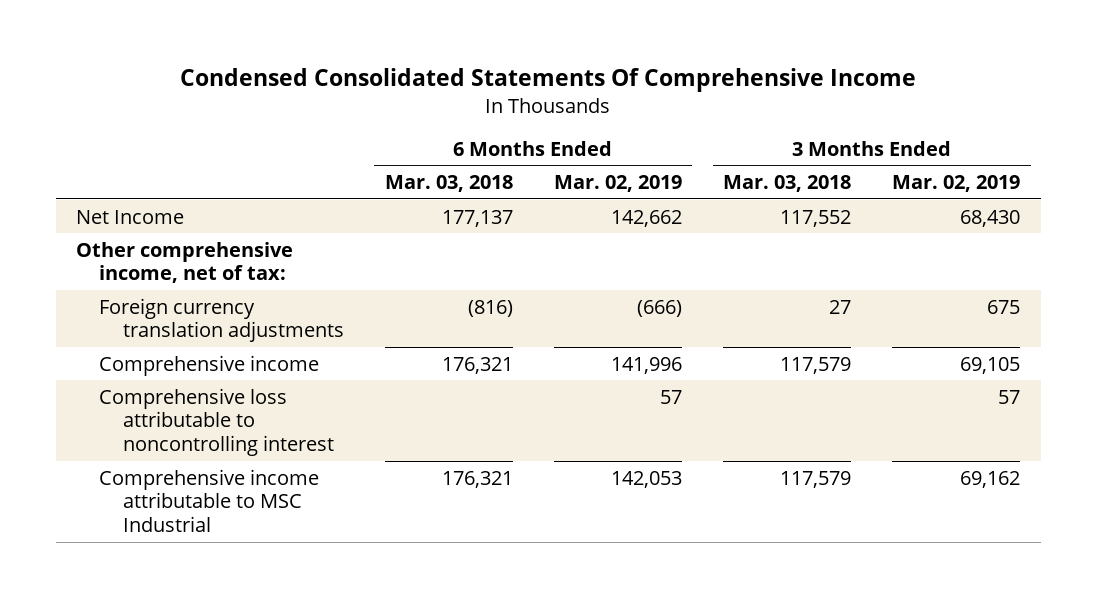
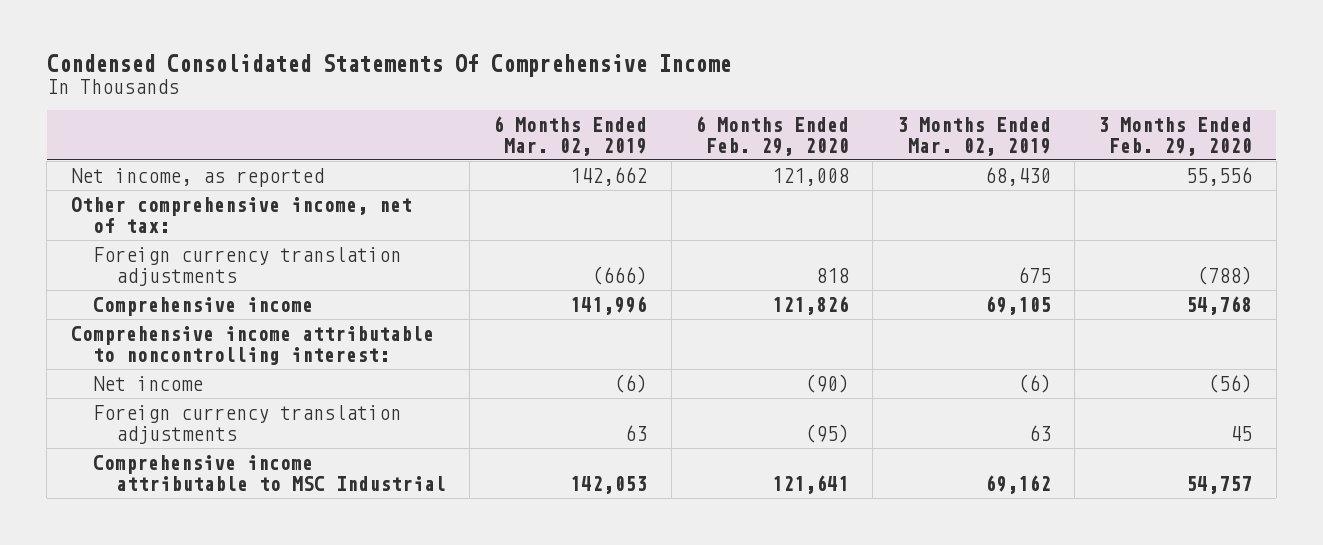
- | 6 Months Ended Mar. 03, 2018 | 6 Months Ended Mar. 02, 2019 | 3 Months Ended Mar. 03, 2018 | 3 Months Ended Mar. 02, 2019
+ | 6 Months Ended Mar. 02, 2019 | 6 Months Ended Feb. 29, 2020 | 3 Months Ended Mar. 02, 2019 | 3 Months Ended Feb. 29, 2020
- Net Income | 177,137 | 142,662 | 117,552 | 68,430
+ Net income, as reported | 142,662 | 121,008 | 68,430 | 55,556
- Comprehensive loss attributable to noncontrolling interest | | 57 | | 57
+ Comprehensive income attributable to noncontrolling interest:
+ Net income | (6) | (90) | (6) | (56)
+ Foreign currency translation adjustments | 63 | (95) | 63 | 45

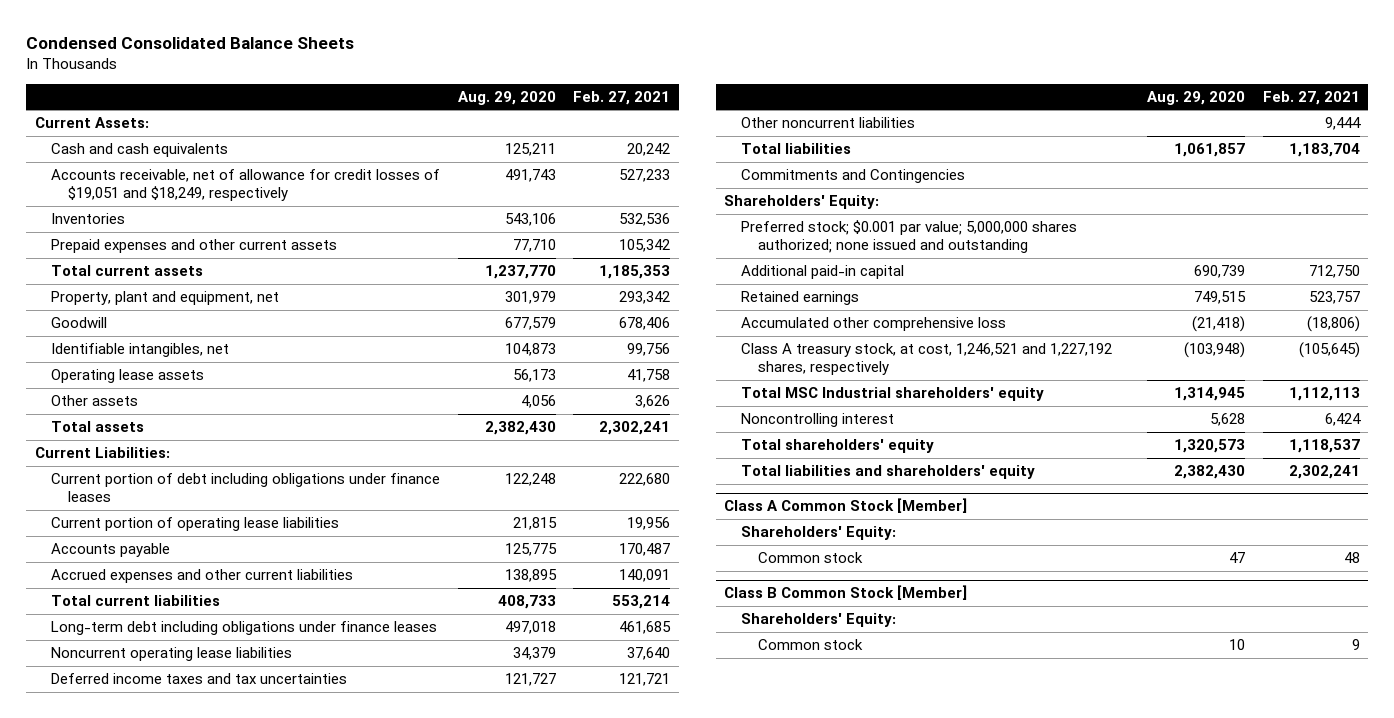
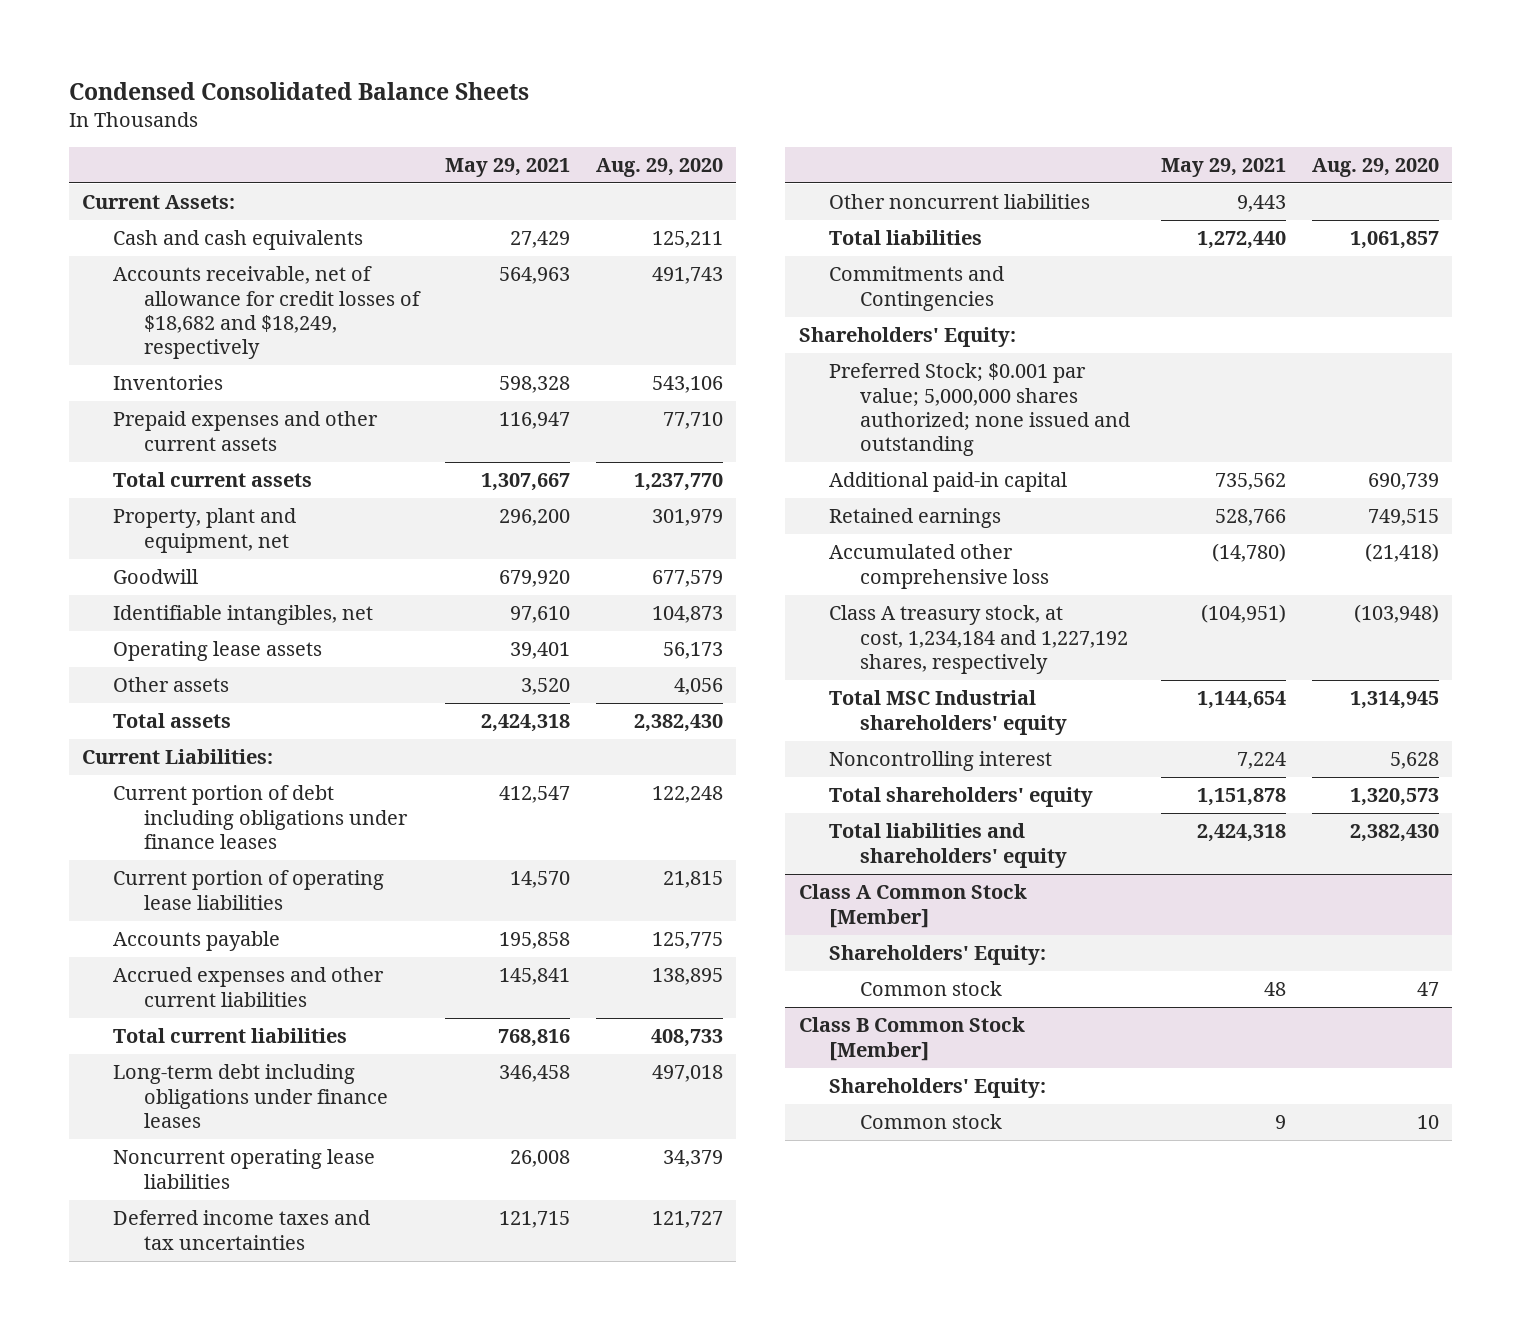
- | Aug. 29, 2020 | Feb. 27, 2021
+ | May 29, 2021 | Aug. 29, 2020
- Accounts receivable, net of allowance for credit losses of $19,051 and $18,249, respectively | 491,743 | 527,233
+ Accounts receivable, net of allowance for credit losses of $18,682 and $18,249, respectively | 564,963 | 491,743
- Preferred stock; $0.001 par value; 5,000,000 shares authorized; none issued and outstanding
+ Preferred Stock; $0.001 par value; 5,000,000 shares authorized; none issued and outstanding
- Class A treasury stock, at cost, 1,246,521 and 1,227,192 shares, respectively | (103,948) | (105,645)
+ Class A treasury stock, at cost, 1,234,184 and 1,227,192 shares, respectively | (104,951) | (103,948)

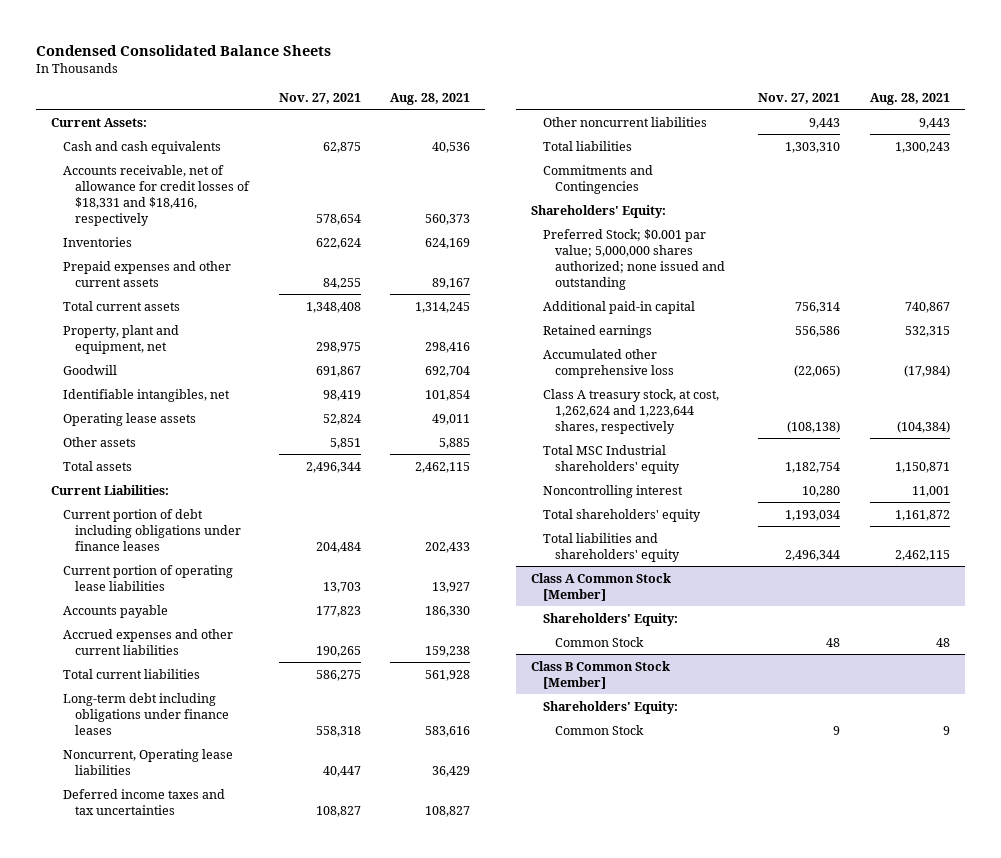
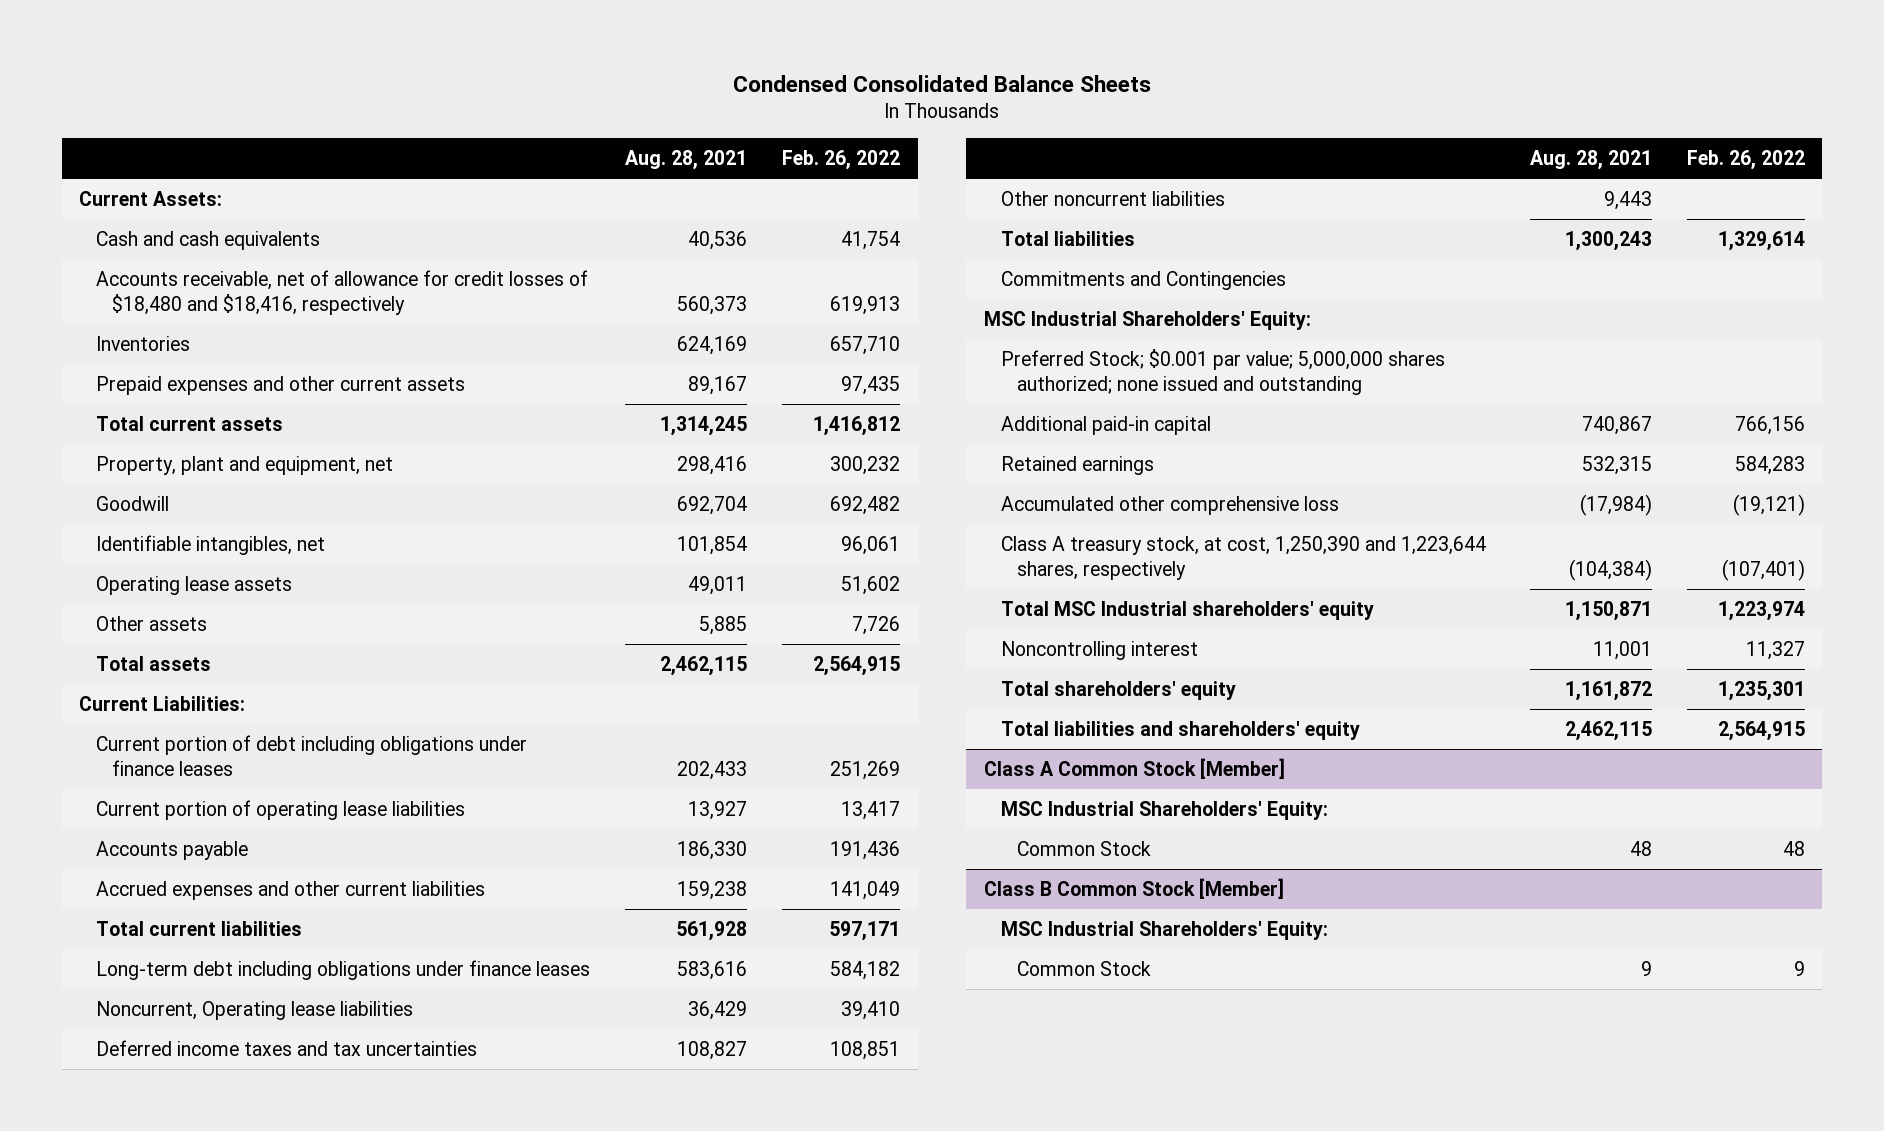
- | Nov. 27, 2021 | Aug. 28, 2021
+ | Aug. 28, 2021 | Feb. 26, 2022
- Accounts receivable, net of allowance for credit losses of $18,331 and $18,416, respectively | 578,654 | 560,373
+ Accounts receivable, net of allowance for credit losses of $18,480 and $18,416, respectively | 560,373 | 619,913
- Shareholders' Equity:
+ MSC Industrial Shareholders' Equity:
- Class A treasury stock, at cost, 1,262,624 and 1,223,644 shares, respectively | (108,138) | (104,384)
+ Class A treasury stock, at cost, 1,250,390 and 1,223,644 shares, respectively | (104,384) | (107,401)
@ Class A Common Stock [Member]
- Shareholders' Equity:
+ MSC Industrial Shareholders' Equity:
@ Class B Common Stock [Member]
- Shareholders' Equity:
+ MSC Industrial Shareholders' Equity:

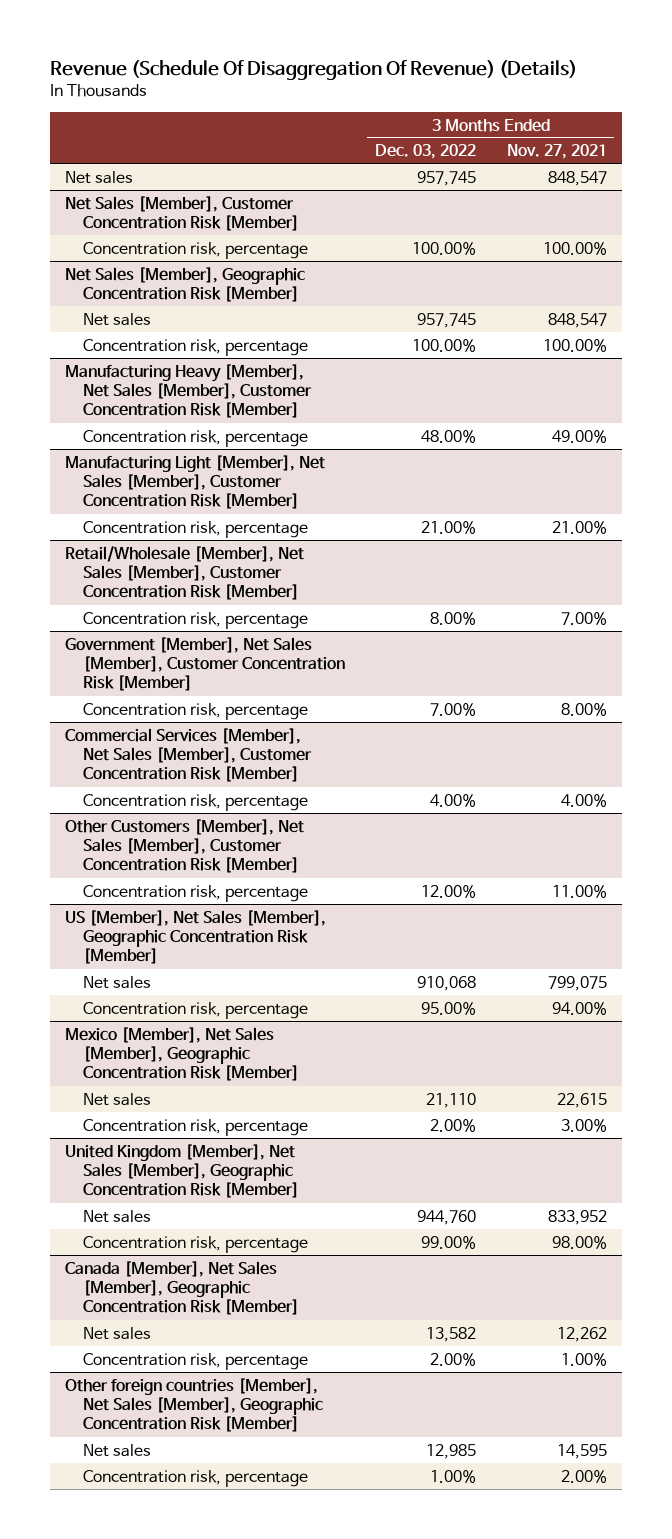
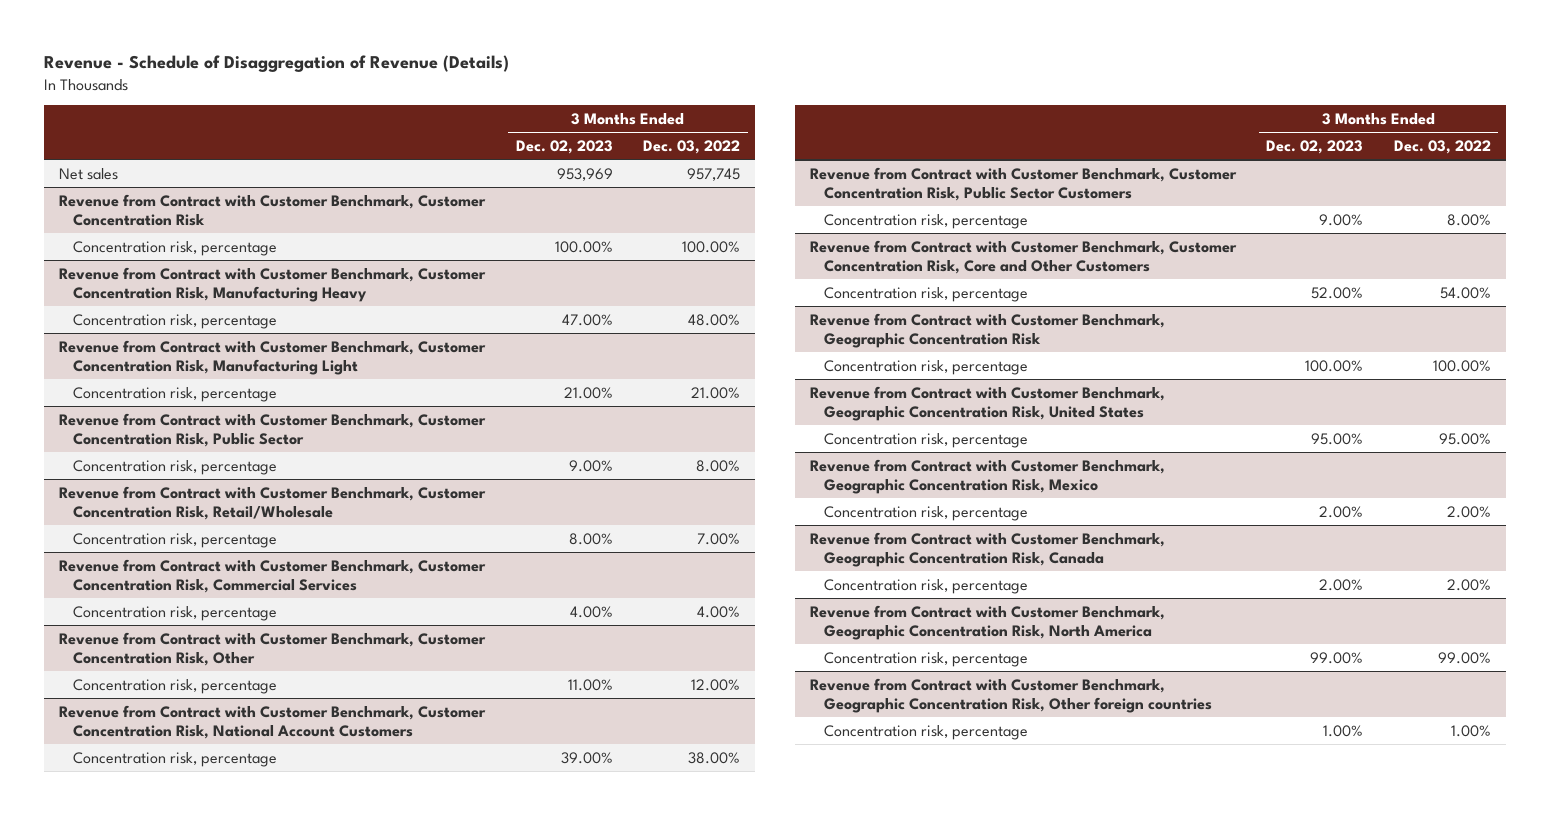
- Revenue (Schedule Of Disaggregation Of Revenue) (Details)
+ Revenue - Schedule of Disaggregation of Revenue (Details)
- | 3 Months Ended Dec. 03, 2022 | 3 Months Ended Nov. 27, 2021
+ | 3 Months Ended Dec. 02, 2023 | 3 Months Ended Dec. 03, 2022
- Net Sales [Member], Customer Concentration Risk [Member]
- Concentration risk, percentage | 100.00% | 100.00%
- Net Sales [Member], Geographic Concentration Risk [Member]
- Net sales | 957,745 | 848,547
+ Revenue from Contract with Customer Benchmark, Customer Concentration Risk
- Manufacturing Heavy [Member], Net Sales [Member], Customer Concentration Risk [Member]
+ Revenue from Contract with Customer Benchmark, Customer Concentration Risk, Manufacturing Heavy
- Manufacturing Light [Member], Net Sales [Member], Customer Concentration Risk [Member]
+ Revenue from Contract with Customer Benchmark, Customer Concentration Risk, Manufacturing Light
- Retail/Wholesale [Member], Net Sales [Member], Customer Concentration Risk [Member]
+ Revenue from Contract with Customer Benchmark, Customer Concentration Risk, Public Sector
- Government [Member], Net Sales [Member], Customer Concentration Risk [Member]
+ Revenue from Contract with Customer Benchmark, Customer Concentration Risk, Retail/Wholesale
- Commercial Services [Member], Net Sales [Member], Customer Concentration Risk [Member]
+ Revenue from Contract with Customer Benchmark, Customer Concentration Risk, Commercial Services
- Other Customers [Member], Net Sales [Member], Customer Concentration Risk [Member]
+ Revenue from Contract with Customer Benchmark, Customer Concentration Risk, Other
- US [Member], Net Sales [Member], Geographic Concentration Risk [Member]
- Net sales | 910,068 | 799,075
+ Revenue from Contract with Customer Benchmark, Customer Concentration Risk, National Account Customers
+ Concentration risk, percentage | 39.00% | 38.00%
+ Revenue from Contract with Customer Benchmark, Customer Concentration Risk, Public Sector Customers
+ Concentration risk, percentage | 9.00% | 8.00%
+ Revenue from Contract with Customer Benchmark, Customer Concentration Risk, Core and Other Customers
+ Concentration risk, percentage | 52.00% | 54.00%
+ Revenue from Contract with Customer Benchmark, Geographic Concentration Risk
+ Concentration risk, percentage | 100.00% | 100.00%
+ Revenue from Contract with Customer Benchmark, Geographic Concentration Risk, United States
- Mexico [Member], Net Sales [Member], Geographic Concentration Risk [Member]
- Net sales | 21,110 | 22,615
+ Revenue from Contract with Customer Benchmark, Geographic Concentration Risk, Mexico
- United Kingdom [Member], Net Sales [Member], Geographic Concentration Risk [Member]
- Net sales | 944,760 | 833,952
- Concentration risk, percentage | 99.00% | 98.00%
- Canada [Member], Net Sales [Member], Geographic Concentration Risk [Member]
- Net sales | 13,582 | 12,262
+ Revenue from Contract with Customer Benchmark, Geographic Concentration Risk, Canada
- Other foreign countries [Member], Net Sales [Member], Geographic Concentration Risk [Member]
- Net sales | 12,985 | 14,595
+ Revenue from Contract with Customer Benchmark, Geographic Concentration Risk, North America
+ Concentration risk, percentage | 99.00% | 99.00%
+ Revenue from Contract with Customer Benchmark, Geographic Concentration Risk, Other foreign countries

